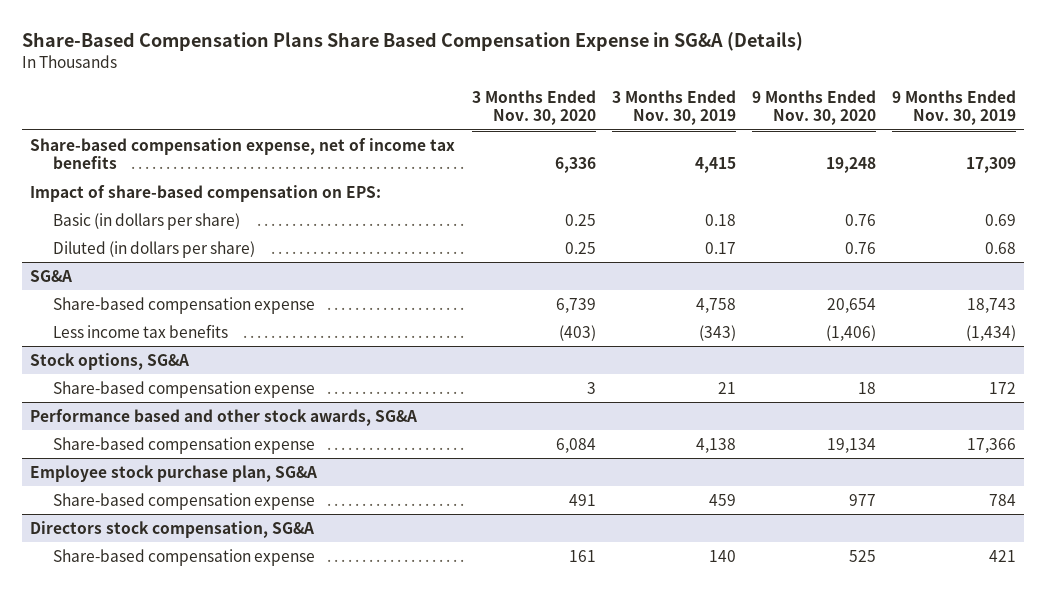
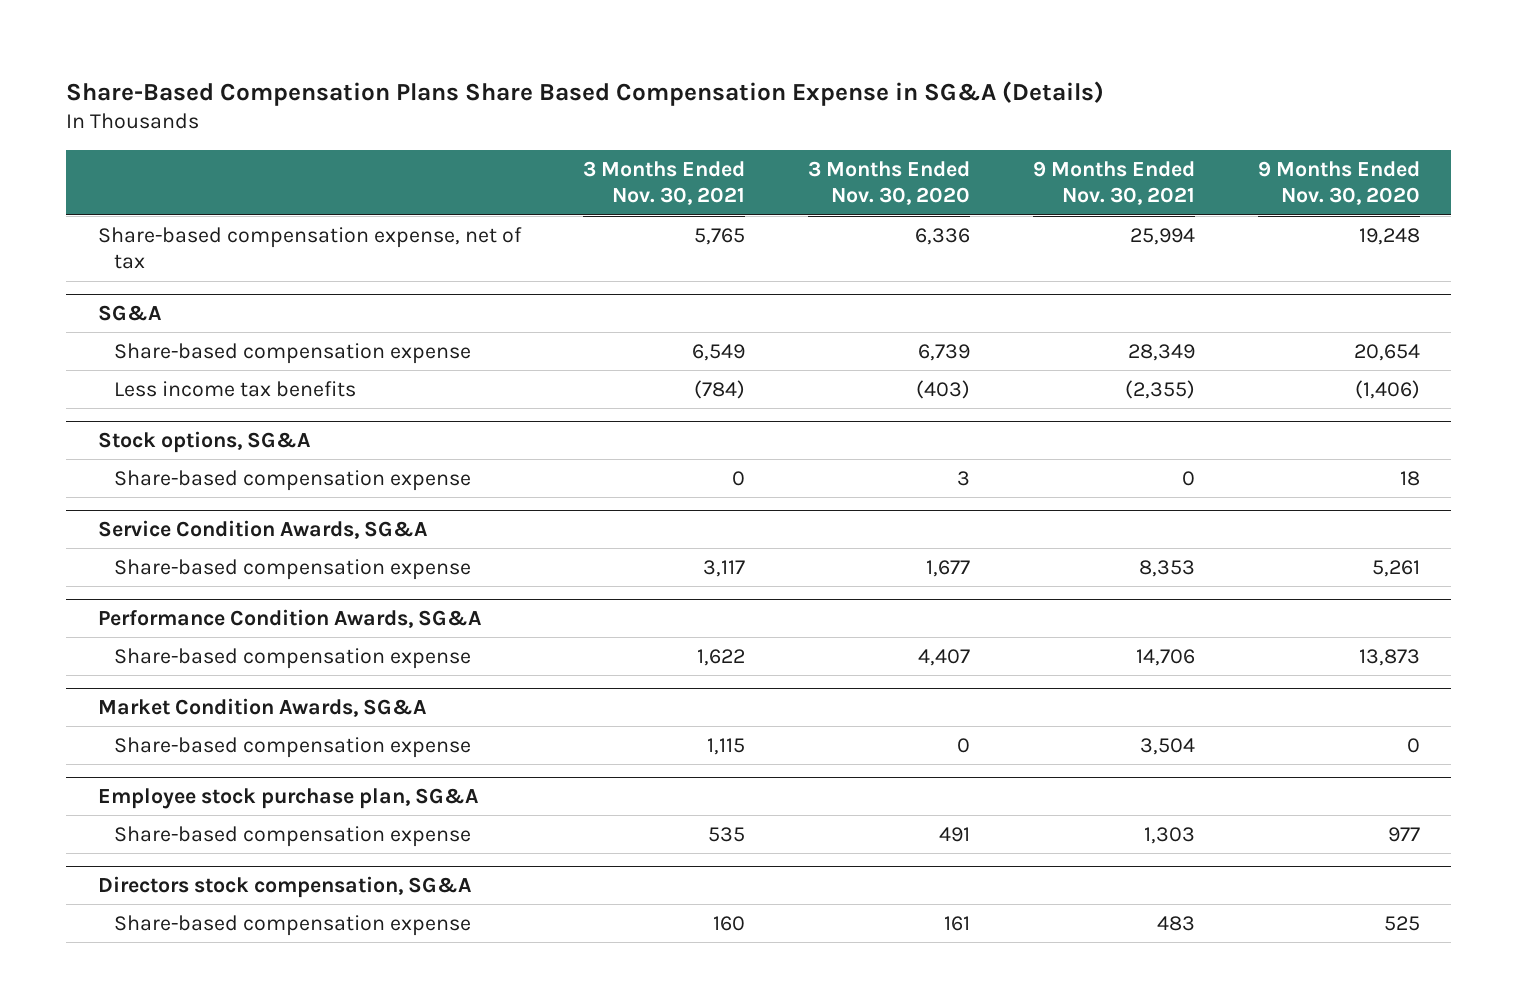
- | 3 Months Ended Nov. 30, 2020 | 3 Months Ended Nov. 30, 2019 | 9 Months Ended Nov. 30, 2020 | 9 Months Ended Nov. 30, 2019
+ | 3 Months Ended Nov. 30, 2021 | 3 Months Ended Nov. 30, 2020 | 9 Months Ended Nov. 30, 2021 | 9 Months Ended Nov. 30, 2020
- Share-based compensation expense, net of income tax benefits | 6,336 | 4,415 | 19,248 | 17,309
- Impact of share-based compensation on EPS:
- Basic (in dollars per share) | 0.25 | 0.18 | 0.76 | 0.69
- Diluted (in dollars per share) | 0.25 | 0.17 | 0.76 | 0.68
+ Share-based compensation expense, net of tax | 5,765 | 6,336 | 25,994 | 19,248
- Performance based and other stock awards, SG&A
- Share-based compensation expense | 6,084 | 4,138 | 19,134 | 17,366
+ Service Condition Awards, SG&A
+ Share-based compensation expense | 3,117 | 1,677 | 8,353 | 5,261
+ Performance Condition Awards, SG&A
+ Share-based compensation expense | 1,622 | 4,407 | 14,706 | 13,873
+ Market Condition Awards, SG&A
+ Share-based compensation expense | 1,115 | 0 | 3,504 | 0

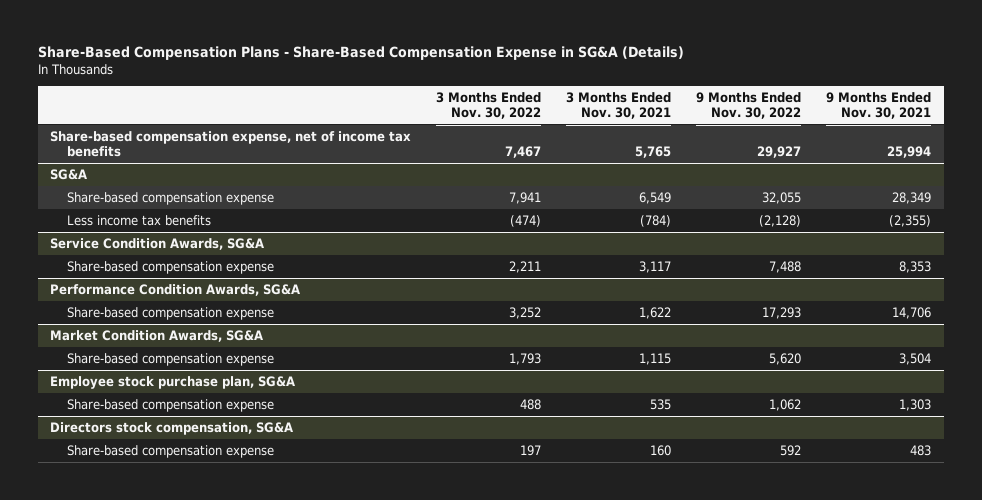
- Share-Based Compensation Plans Share Based Compensation Expense in SG&A (Details)
+ Share-Based Compensation Plans - Share-Based Compensation Expense in SG&A (Details)
- | 3 Months Ended Nov. 30, 2021 | 3 Months Ended Nov. 30, 2020 | 9 Months Ended Nov. 30, 2021 | 9 Months Ended Nov. 30, 2020
+ | 3 Months Ended Nov. 30, 2022 | 3 Months Ended Nov. 30, 2021 | 9 Months Ended Nov. 30, 2022 | 9 Months Ended Nov. 30, 2021
- Share-based compensation expense, net of tax | 5,765 | 6,336 | 25,994 | 19,248
+ Share-based compensation expense, net of income tax benefits | 7,467 | 5,765 | 29,927 | 25,994
- Stock options, SG&A
- Share-based compensation expense | 0 | 3 | 0 | 18

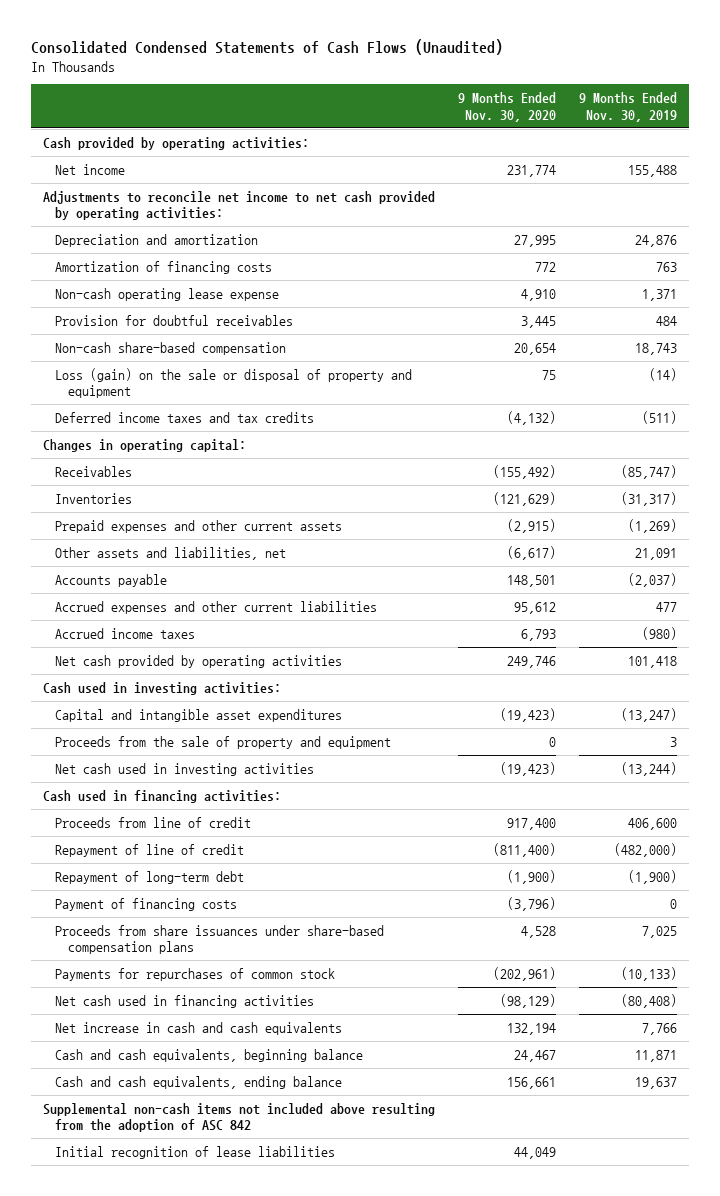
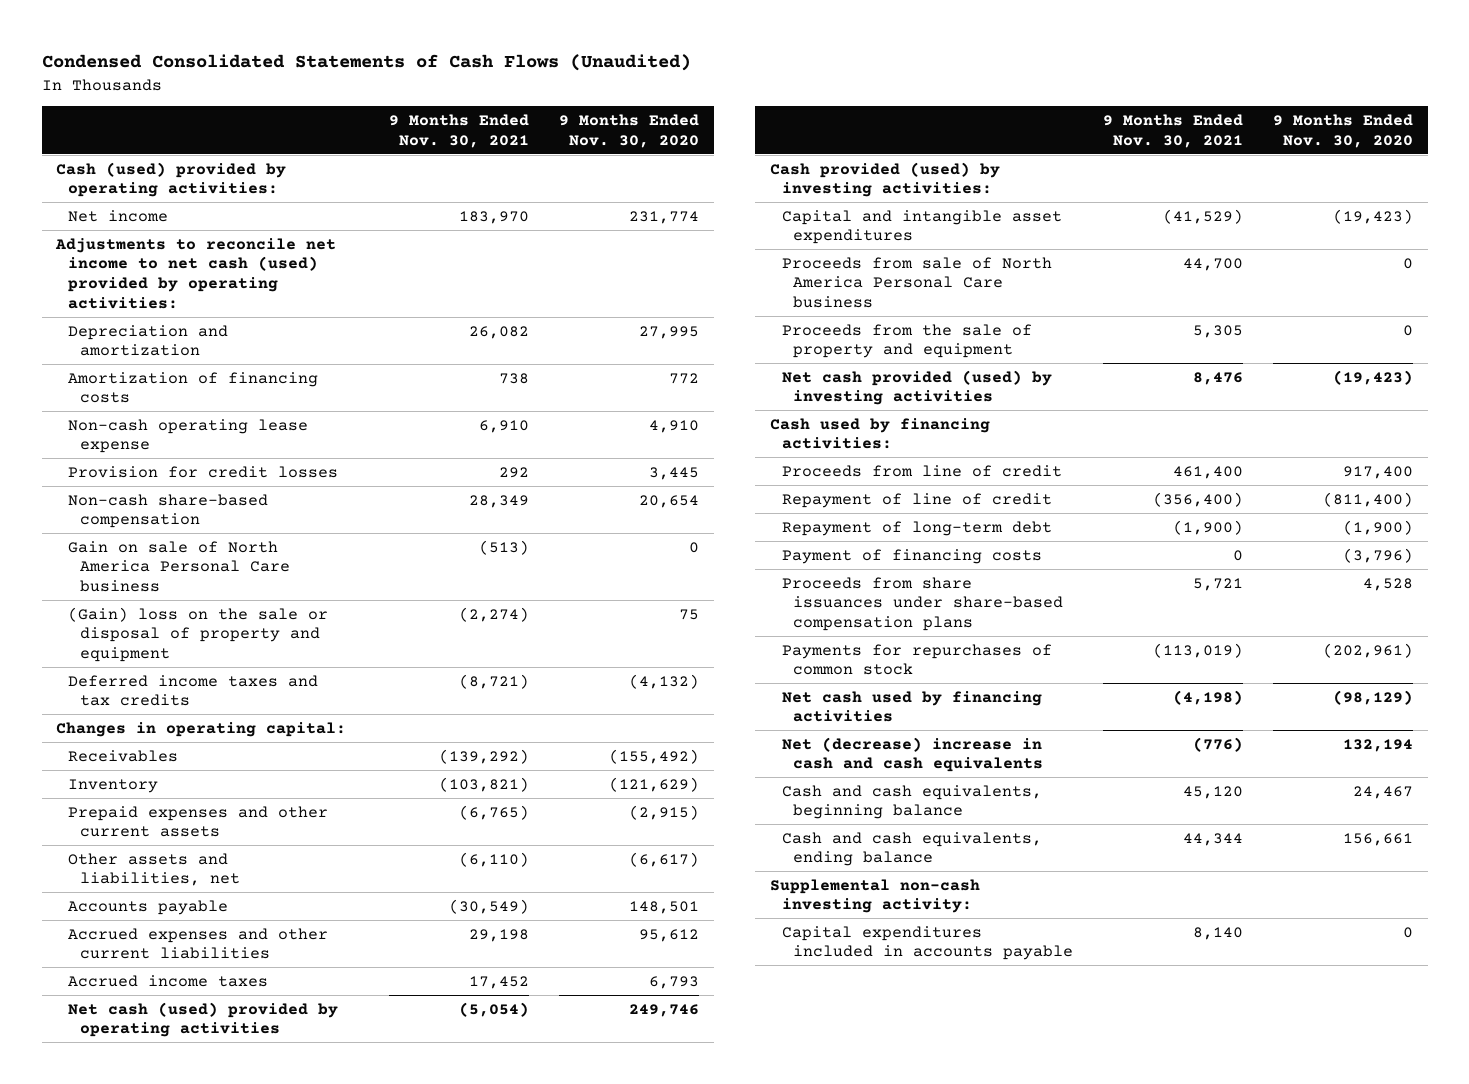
- Consolidated Condensed Statements of Cash Flows (Unaudited)
+ Condensed Consolidated Statements of Cash Flows (Unaudited)
- | 9 Months Ended Nov. 30, 2020 | 9 Months Ended Nov. 30, 2019
+ | 9 Months Ended Nov. 30, 2021 | 9 Months Ended Nov. 30, 2020
- Cash provided by operating activities:
+ Cash (used) provided by operating activities:
- Adjustments to reconcile net income to net cash provided by operating activities:
+ Adjustments to reconcile net income to net cash (used) provided by operating activities:
- Provision for doubtful receivables | 3,445 | 484
+ Provision for credit losses | 292 | 3,445
- Loss (gain) on the sale or disposal of property and equipment | 75 | (14)
+ Gain on sale of North America Personal Care business | (513) | 0
+ (Gain) loss on the sale or disposal of property and equipment | (2,274) | 75
- Inventories | (121,629) | (31,317)
+ Inventory | (103,821) | (121,629)
- Net cash provided by operating activities | 249,746 | 101,418
- Cash used in investing activities:
+ Net cash (used) provided by operating activities | (5,054) | 249,746
+ Cash provided (used) by investing activities:
+ Proceeds from sale of North America Personal Care business | 44,700 | 0
- Net cash used in investing activities | (19,423) | (13,244)
- Cash used in financing activities:
+ Net cash provided (used) by investing activities | 8,476 | (19,423)
+ Cash used by financing activities:
- Net cash used in financing activities | (98,129) | (80,408)
- Net increase in cash and cash equivalents | 132,194 | 7,766
+ Net cash used by financing activities | (4,198) | (98,129)
+ Net (decrease) increase in cash and cash equivalents | (776) | 132,194
- Supplemental non-cash items not included above resulting from the adoption of ASC 842
- Initial recognition of lease liabilities | 44,049 |
+ Supplemental non-cash investing activity:
+ Capital expenditures included in accounts payable | 8,140 | 0

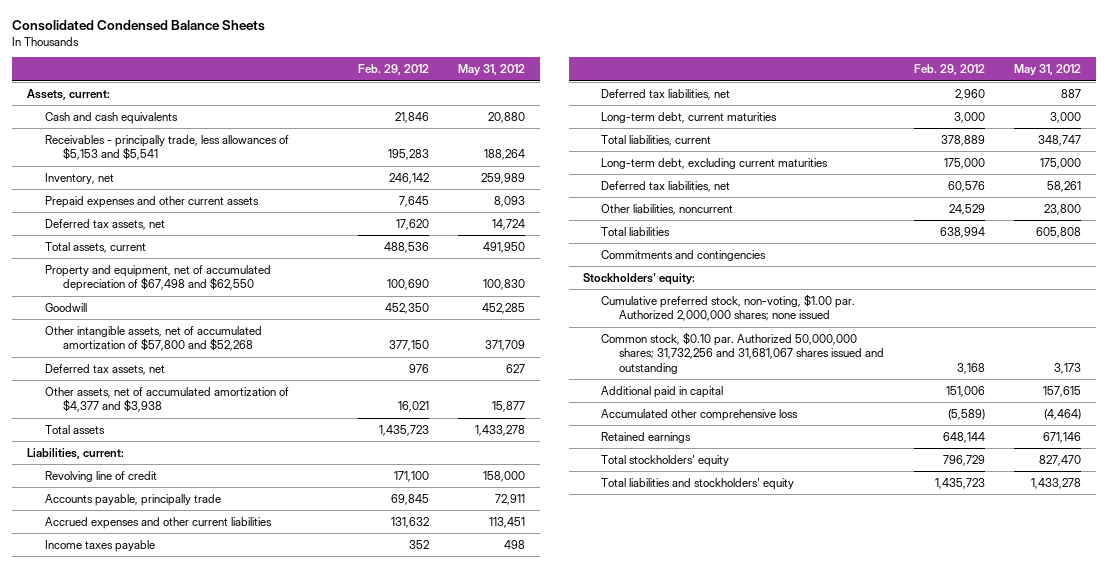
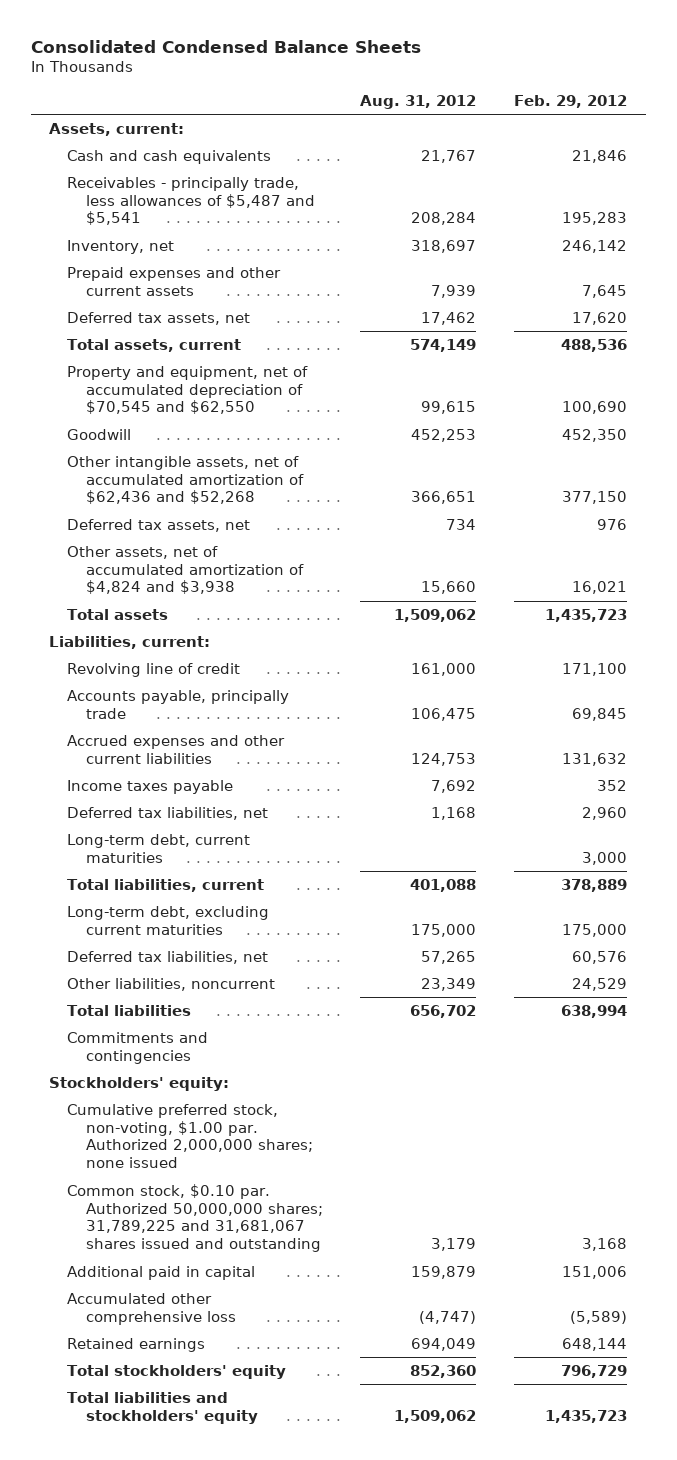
- | Feb. 29, 2012 | May 31, 2012
+ | Aug. 31, 2012 | Feb. 29, 2012
- Receivables - principally trade, less allowances of $5,153 and $5,541 | 195,283 | 188,264
+ Receivables - principally trade, less allowances of $5,487 and $5,541 | 208,284 | 195,283
- Property and equipment, net of accumulated depreciation of $67,498 and $62,550 | 100,690 | 100,830
+ Property and equipment, net of accumulated depreciation of $70,545 and $62,550 | 99,615 | 100,690
- Other intangible assets, net of accumulated amortization of $57,800 and $52,268 | 377,150 | 371,709
+ Other intangible assets, net of accumulated amortization of $62,436 and $52,268 | 366,651 | 377,150
- Other assets, net of accumulated amortization of $4,377 and $3,938 | 16,021 | 15,877
+ Other assets, net of accumulated amortization of $4,824 and $3,938 | 15,660 | 16,021
- Common stock, $0.10 par. Authorized 50,000,000 shares; 31,732,256 and 31,681,067 shares issued and outstanding | 3,168 | 3,173
+ Common stock, $0.10 par. Authorized 50,000,000 shares; 31,789,225 and 31,681,067 shares issued and outstanding | 3,179 | 3,168

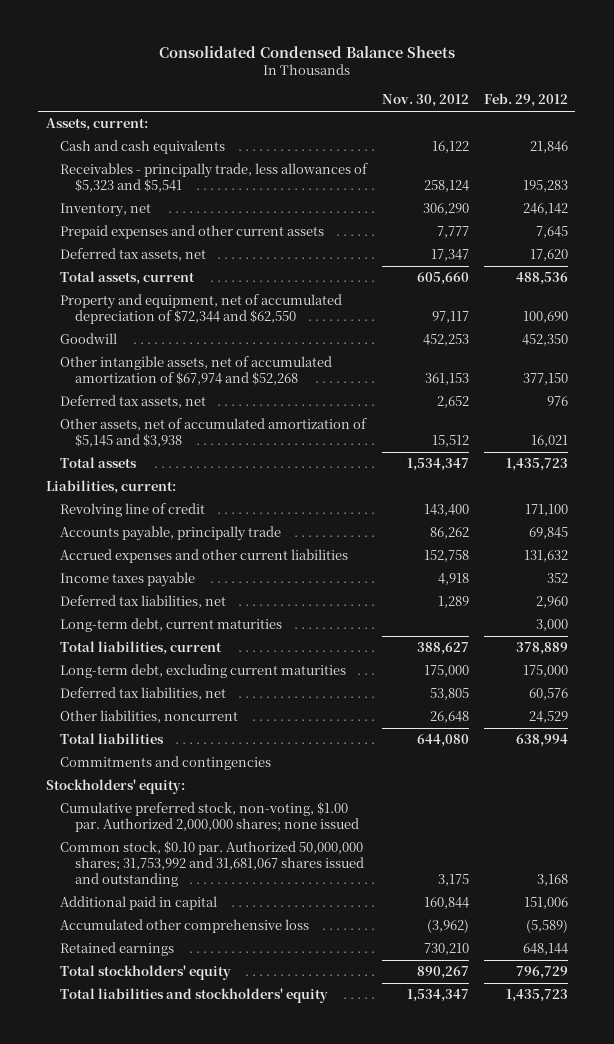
- | Aug. 31, 2012 | Feb. 29, 2012
+ | Nov. 30, 2012 | Feb. 29, 2012
- Receivables - principally trade, less allowances of $5,487 and $5,541 | 208,284 | 195,283
+ Receivables - principally trade, less allowances of $5,323 and $5,541 | 258,124 | 195,283
- Property and equipment, net of accumulated depreciation of $70,545 and $62,550 | 99,615 | 100,690
+ Property and equipment, net of accumulated depreciation of $72,344 and $62,550 | 97,117 | 100,690
- Other intangible assets, net of accumulated amortization of $62,436 and $52,268 | 366,651 | 377,150
+ Other intangible assets, net of accumulated amortization of $67,974 and $52,268 | 361,153 | 377,150
- Other assets, net of accumulated amortization of $4,824 and $3,938 | 15,660 | 16,021
+ Other assets, net of accumulated amortization of $5,145 and $3,938 | 15,512 | 16,021
- Common stock, $0.10 par. Authorized 50,000,000 shares; 31,789,225 and 31,681,067 shares issued and outstanding | 3,179 | 3,168
+ Common stock, $0.10 par. Authorized 50,000,000 shares; 31,753,992 and 31,681,067 shares issued and outstanding | 3,175 | 3,168

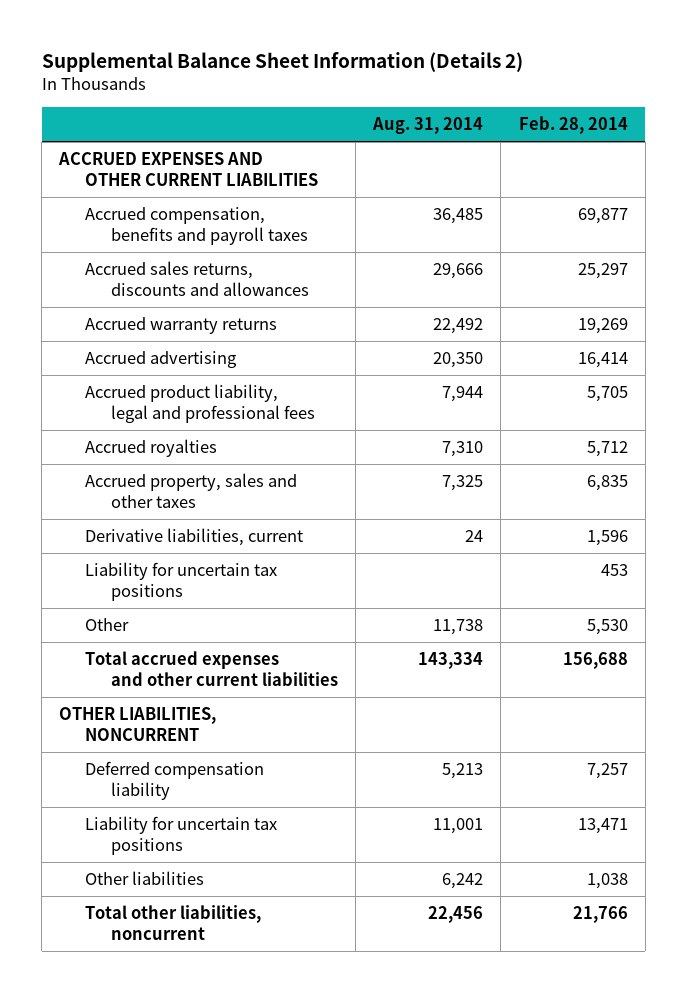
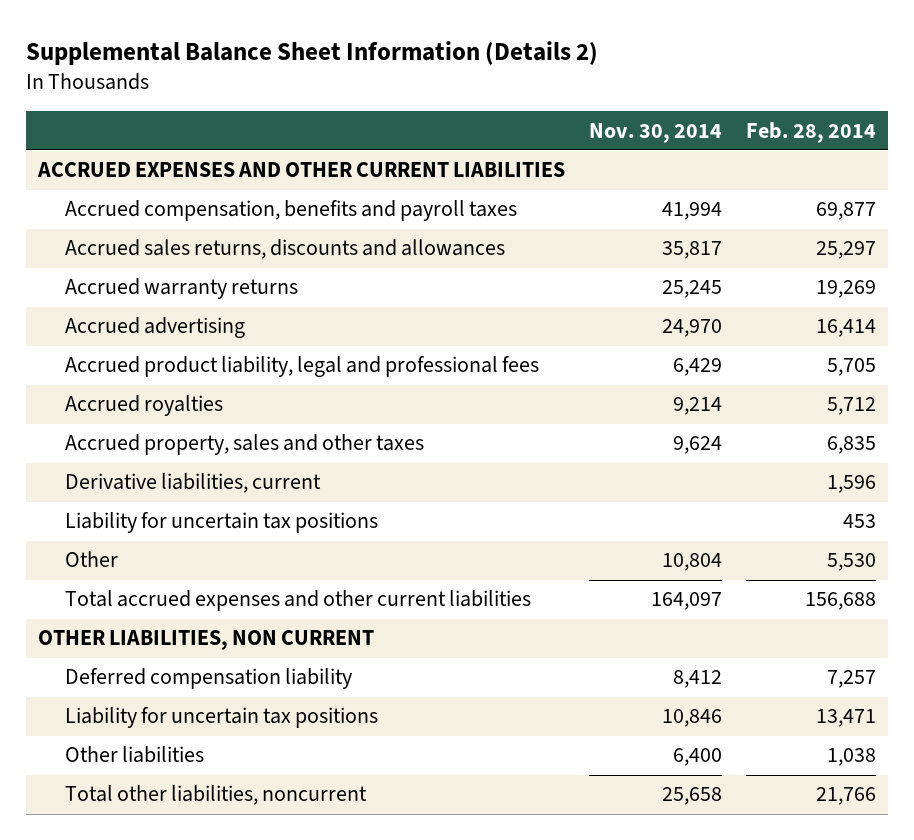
- | Aug. 31, 2014 | Feb. 28, 2014
+ | Nov. 30, 2014 | Feb. 28, 2014
- OTHER LIABILITIES, NONCURRENT
+ OTHER LIABILITIES, NON CURRENT

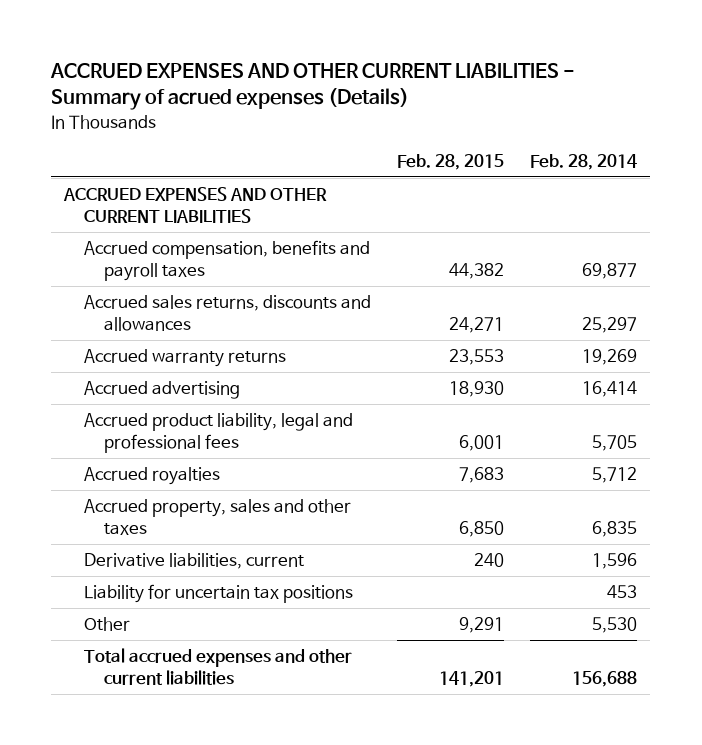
- Supplemental Balance Sheet Information (Details 2)
+ ACCRUED EXPENSES AND OTHER CURRENT LIABILITIES - Summary of acrued expenses (Details)
- | Nov. 30, 2014 | Feb. 28, 2014
+ | Feb. 28, 2015 | Feb. 28, 2014
- OTHER LIABILITIES, NON CURRENT
- Deferred compensation liability | 8,412 | 7,257
- Liability for uncertain tax positions | 10,846 | 13,471
- Other liabilities | 6,400 | 1,038
- Total other liabilities, noncurrent | 25,658 | 21,766

